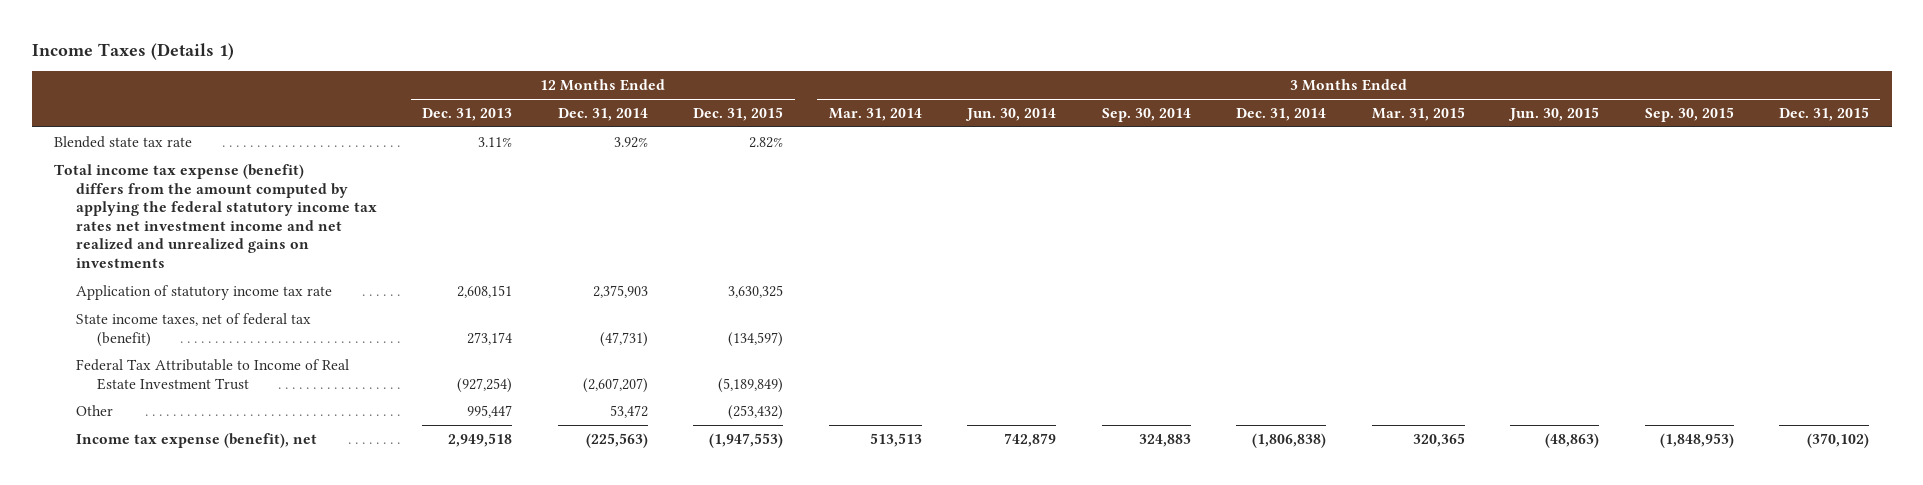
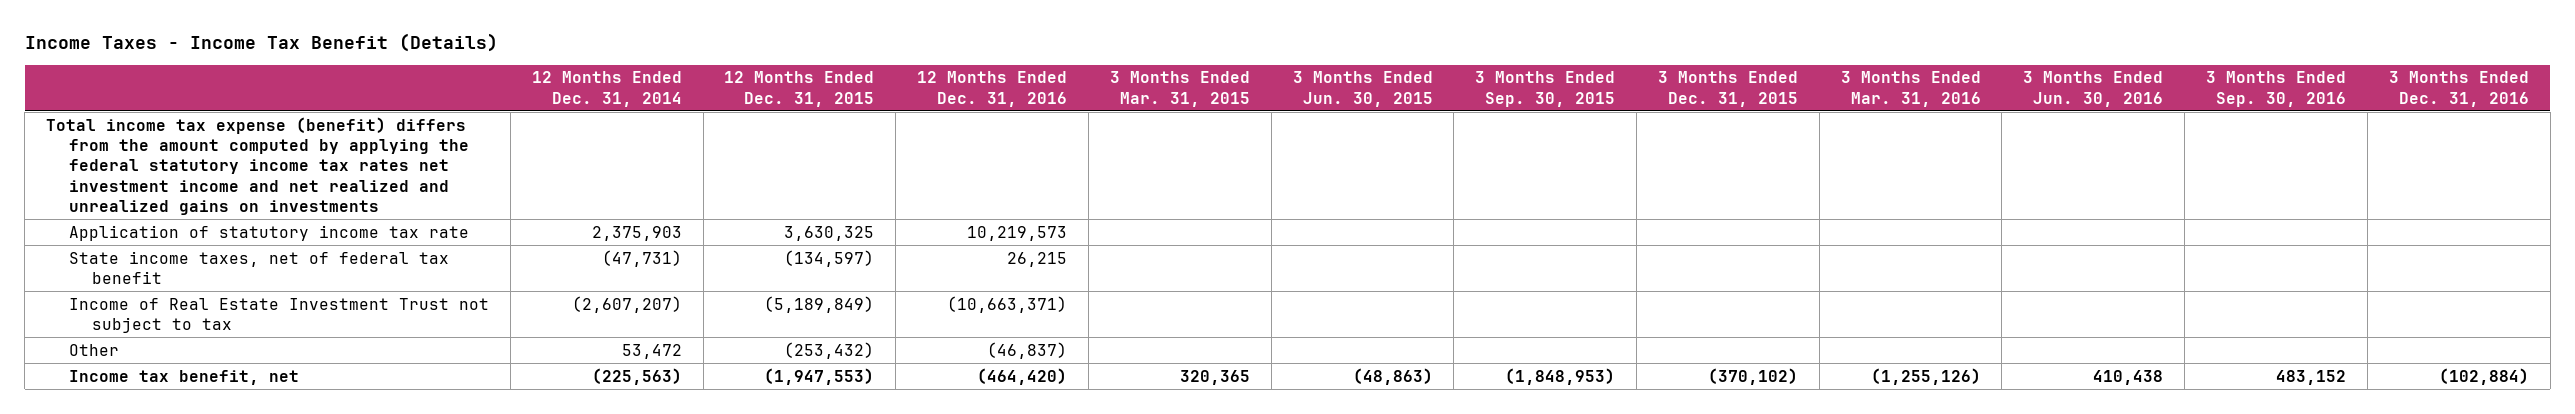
- Income Taxes (Details 1)
+ Income Taxes - Income Tax Benefit (Details)
- | 12 Months Ended Dec. 31, 2013 | 12 Months Ended Dec. 31, 2014 | 12 Months Ended Dec. 31, 2015 | 3 Months Ended Mar. 31, 2014 | 3 Months Ended Jun. 30, 2014 | 3 Months Ended Sep. 30, 2014 | 3 Months Ended Dec. 31, 2014 | 3 Months Ended Mar. 31, 2015 | 3 Months Ended Jun. 30, 2015 | 3 Months Ended Sep. 30, 2015 | 3 Months Ended Dec. 31, 2015
+ | 12 Months Ended Dec. 31, 2014 | 12 Months Ended Dec. 31, 2015 | 12 Months Ended Dec. 31, 2016 | 3 Months Ended Mar. 31, 2015 | 3 Months Ended Jun. 30, 2015 | 3 Months Ended Sep. 30, 2015 | 3 Months Ended Dec. 31, 2015 | 3 Months Ended Mar. 31, 2016 | 3 Months Ended Jun. 30, 2016 | 3 Months Ended Sep. 30, 2016 | 3 Months Ended Dec. 31, 2016
- Blended state tax rate | 3.11% | 3.92% | 2.82% | | | | | | | |
- State income taxes, net of federal tax (benefit) | 273,174 | (47,731) | (134,597) | | | | | | | |
- Federal Tax Attributable to Income of Real Estate Investment Trust | (927,254) | (2,607,207) | (5,189,849) | | | | | | | |
+ State income taxes, net of federal tax benefit | (47,731) | (134,597) | 26,215 | | | | | | | |
+ Income of Real Estate Investment Trust not subject to tax | (2,607,207) | (5,189,849) | (10,663,371) | | | | | | | |
- Income tax expense (benefit), net | 2,949,518 | (225,563) | (1,947,553) | 513,513 | 742,879 | 324,883 | (1,806,838) | 320,365 | (48,863) | (1,848,953) | (370,102)
+ Income tax benefit, net | (225,563) | (1,947,553) | (464,420) | 320,365 | (48,863) | (1,848,953) | (370,102) | (1,255,126) | 410,438 | 483,152 | (102,884)

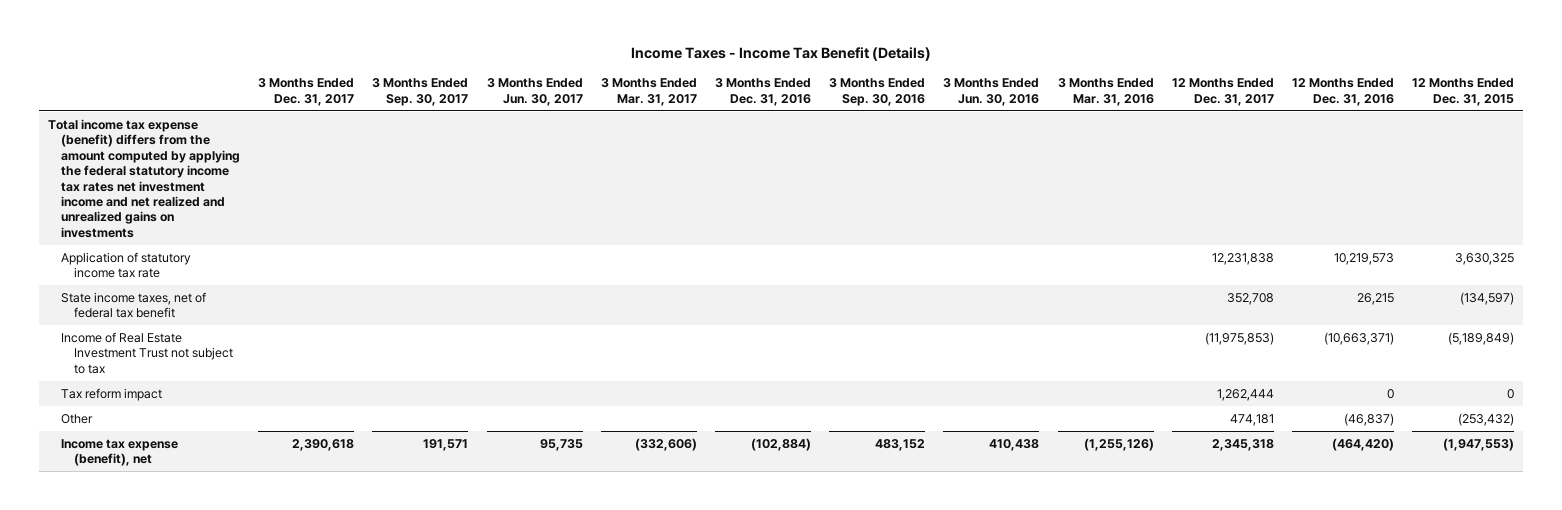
- | 12 Months Ended Dec. 31, 2014 | 12 Months Ended Dec. 31, 2015 | 12 Months Ended Dec. 31, 2016 | 3 Months Ended Mar. 31, 2015 | 3 Months Ended Jun. 30, 2015 | 3 Months Ended Sep. 30, 2015 | 3 Months Ended Dec. 31, 2015 | 3 Months Ended Mar. 31, 2016 | 3 Months Ended Jun. 30, 2016 | 3 Months Ended Sep. 30, 2016 | 3 Months Ended Dec. 31, 2016
+ | 3 Months Ended Dec. 31, 2017 | 3 Months Ended Sep. 30, 2017 | 3 Months Ended Jun. 30, 2017 | 3 Months Ended Mar. 31, 2017 | 3 Months Ended Dec. 31, 2016 | 3 Months Ended Sep. 30, 2016 | 3 Months Ended Jun. 30, 2016 | 3 Months Ended Mar. 31, 2016 | 12 Months Ended Dec. 31, 2017 | 12 Months Ended Dec. 31, 2016 | 12 Months Ended Dec. 31, 2015
+ Tax reform impact | | | | | | | | | 1,262,444 | 0 | 0
- Income tax benefit, net | (225,563) | (1,947,553) | (464,420) | 320,365 | (48,863) | (1,848,953) | (370,102) | (1,255,126) | 410,438 | 483,152 | (102,884)
+ Income tax expense (benefit), net | 2,390,618 | 191,571 | 95,735 | (332,606) | (102,884) | 483,152 | 410,438 | (1,255,126) | 2,345,318 | (464,420) | (1,947,553)

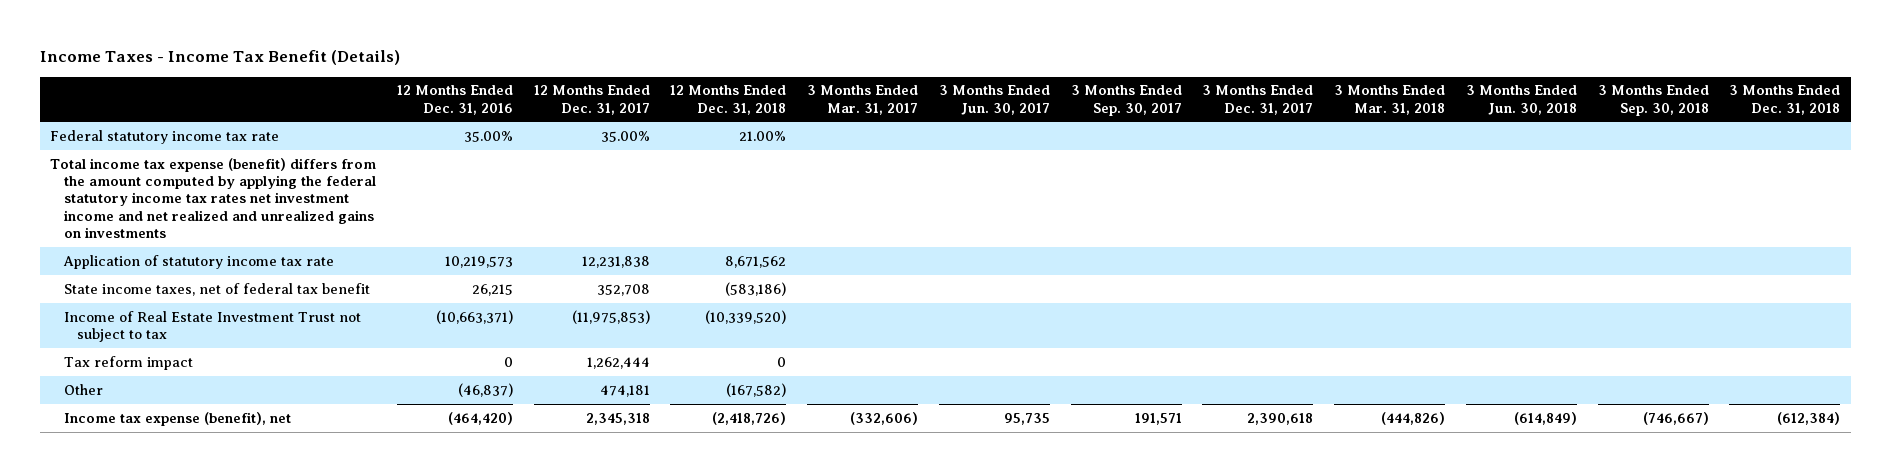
- | 3 Months Ended Dec. 31, 2017 | 3 Months Ended Sep. 30, 2017 | 3 Months Ended Jun. 30, 2017 | 3 Months Ended Mar. 31, 2017 | 3 Months Ended Dec. 31, 2016 | 3 Months Ended Sep. 30, 2016 | 3 Months Ended Jun. 30, 2016 | 3 Months Ended Mar. 31, 2016 | 12 Months Ended Dec. 31, 2017 | 12 Months Ended Dec. 31, 2016 | 12 Months Ended Dec. 31, 2015
+ | 12 Months Ended Dec. 31, 2016 | 12 Months Ended Dec. 31, 2017 | 12 Months Ended Dec. 31, 2018 | 3 Months Ended Mar. 31, 2017 | 3 Months Ended Jun. 30, 2017 | 3 Months Ended Sep. 30, 2017 | 3 Months Ended Dec. 31, 2017 | 3 Months Ended Mar. 31, 2018 | 3 Months Ended Jun. 30, 2018 | 3 Months Ended Sep. 30, 2018 | 3 Months Ended Dec. 31, 2018
+ Federal statutory income tax rate | 35.00% | 35.00% | 21.00% | | | | | | | |

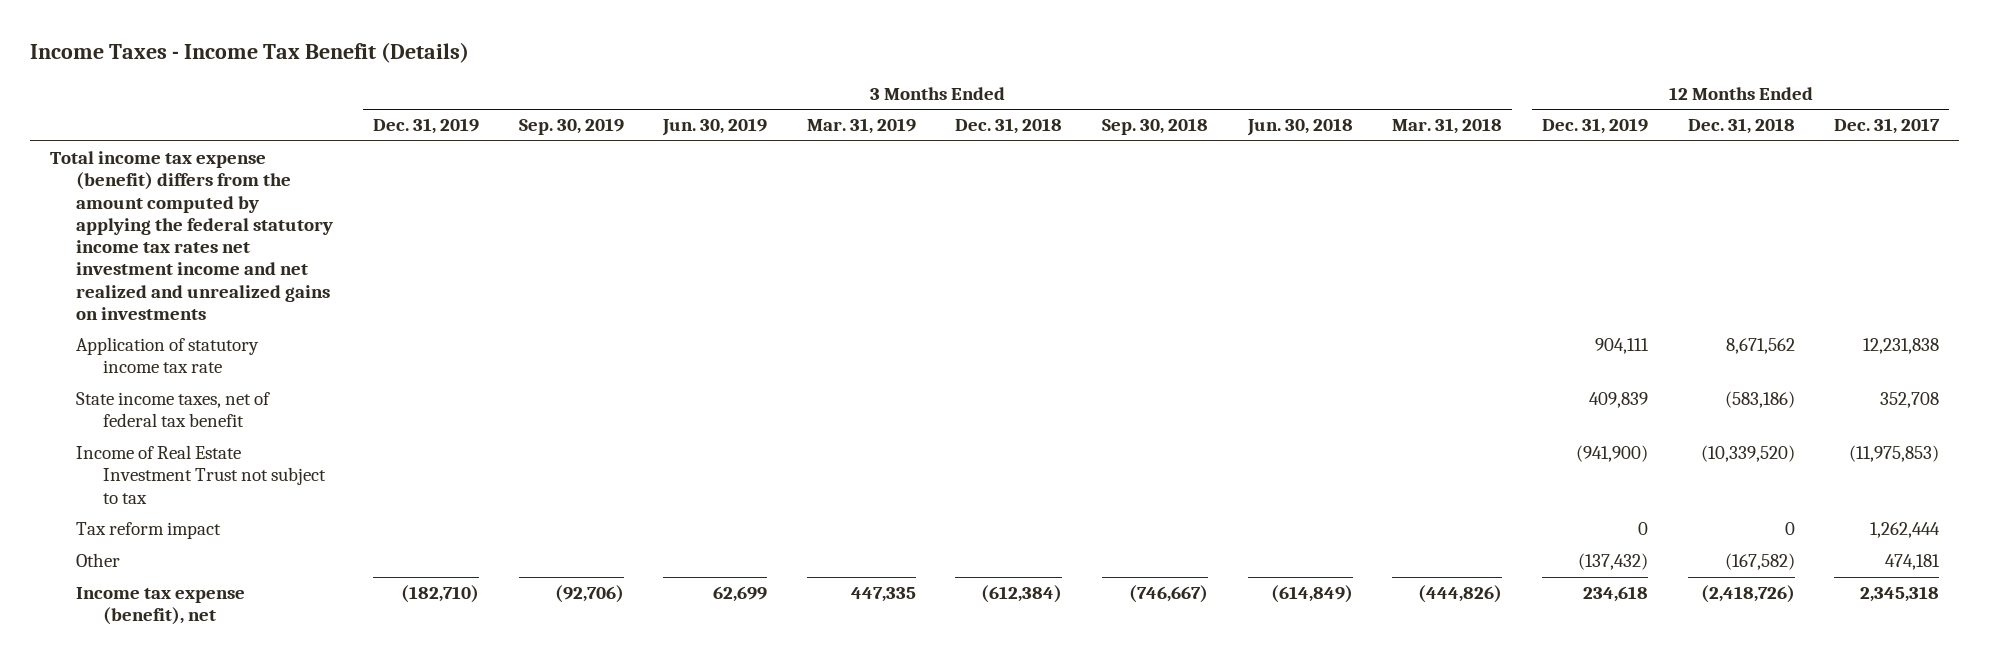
- | 12 Months Ended Dec. 31, 2016 | 12 Months Ended Dec. 31, 2017 | 12 Months Ended Dec. 31, 2018 | 3 Months Ended Mar. 31, 2017 | 3 Months Ended Jun. 30, 2017 | 3 Months Ended Sep. 30, 2017 | 3 Months Ended Dec. 31, 2017 | 3 Months Ended Mar. 31, 2018 | 3 Months Ended Jun. 30, 2018 | 3 Months Ended Sep. 30, 2018 | 3 Months Ended Dec. 31, 2018
+ | 3 Months Ended Dec. 31, 2019 | 3 Months Ended Sep. 30, 2019 | 3 Months Ended Jun. 30, 2019 | 3 Months Ended Mar. 31, 2019 | 3 Months Ended Dec. 31, 2018 | 3 Months Ended Sep. 30, 2018 | 3 Months Ended Jun. 30, 2018 | 3 Months Ended Mar. 31, 2018 | 12 Months Ended Dec. 31, 2019 | 12 Months Ended Dec. 31, 2018 | 12 Months Ended Dec. 31, 2017
- Federal statutory income tax rate | 35.00% | 35.00% | 21.00% | | | | | | | |

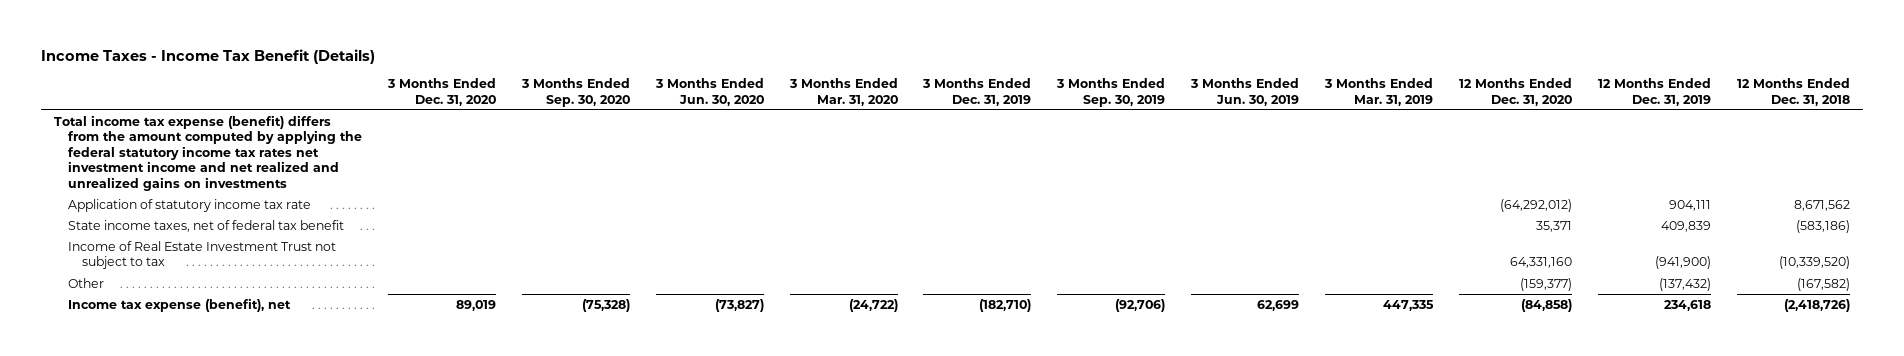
- | 3 Months Ended Dec. 31, 2019 | 3 Months Ended Sep. 30, 2019 | 3 Months Ended Jun. 30, 2019 | 3 Months Ended Mar. 31, 2019 | 3 Months Ended Dec. 31, 2018 | 3 Months Ended Sep. 30, 2018 | 3 Months Ended Jun. 30, 2018 | 3 Months Ended Mar. 31, 2018 | 12 Months Ended Dec. 31, 2019 | 12 Months Ended Dec. 31, 2018 | 12 Months Ended Dec. 31, 2017
+ | 3 Months Ended Dec. 31, 2020 | 3 Months Ended Sep. 30, 2020 | 3 Months Ended Jun. 30, 2020 | 3 Months Ended Mar. 31, 2020 | 3 Months Ended Dec. 31, 2019 | 3 Months Ended Sep. 30, 2019 | 3 Months Ended Jun. 30, 2019 | 3 Months Ended Mar. 31, 2019 | 12 Months Ended Dec. 31, 2020 | 12 Months Ended Dec. 31, 2019 | 12 Months Ended Dec. 31, 2018
- Tax reform impact | | | | | | | | | 0 | 0 | 1,262,444

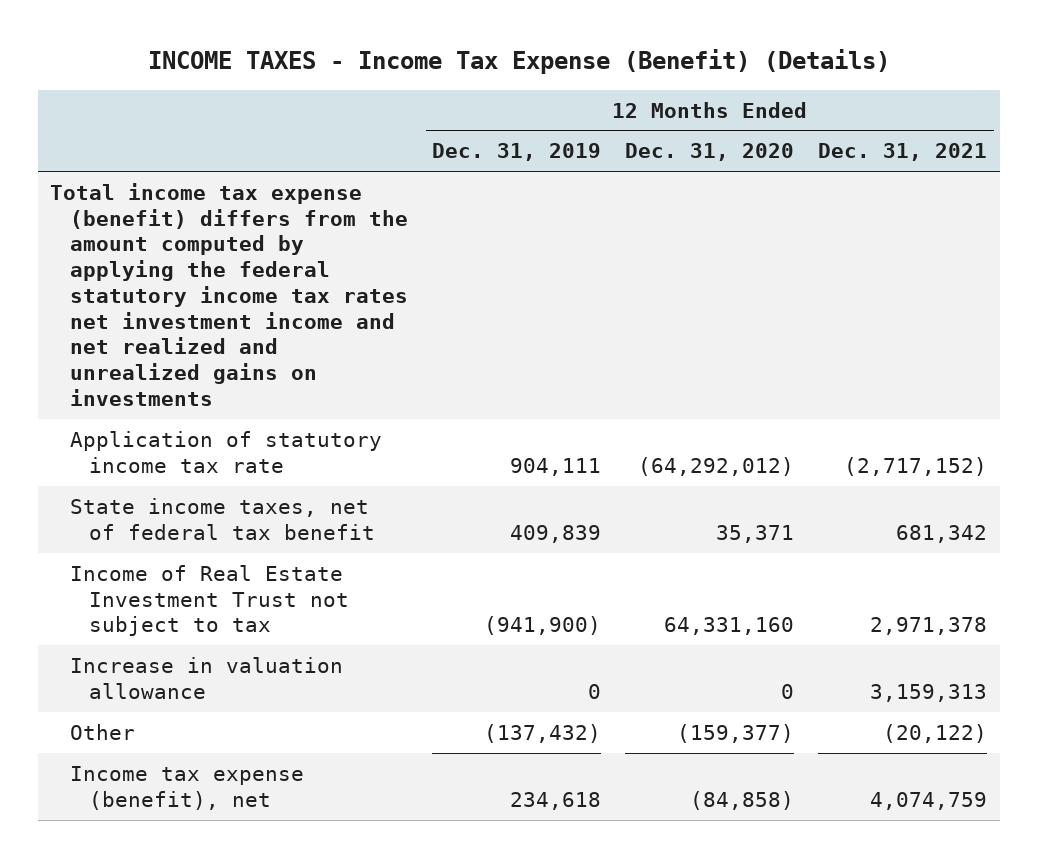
- Income Taxes - Income Tax Benefit (Details)
+ INCOME TAXES - Income Tax Expense (Benefit) (Details)
- | 3 Months Ended Dec. 31, 2020 | 3 Months Ended Sep. 30, 2020 | 3 Months Ended Jun. 30, 2020 | 3 Months Ended Mar. 31, 2020 | 3 Months Ended Dec. 31, 2019 | 3 Months Ended Sep. 30, 2019 | 3 Months Ended Jun. 30, 2019 | 3 Months Ended Mar. 31, 2019 | 12 Months Ended Dec. 31, 2020 | 12 Months Ended Dec. 31, 2019 | 12 Months Ended Dec. 31, 2018
+ | 12 Months Ended Dec. 31, 2019 | 12 Months Ended Dec. 31, 2020 | 12 Months Ended Dec. 31, 2021
+ Increase in valuation allowance | 0 | 0 | 3,159,313

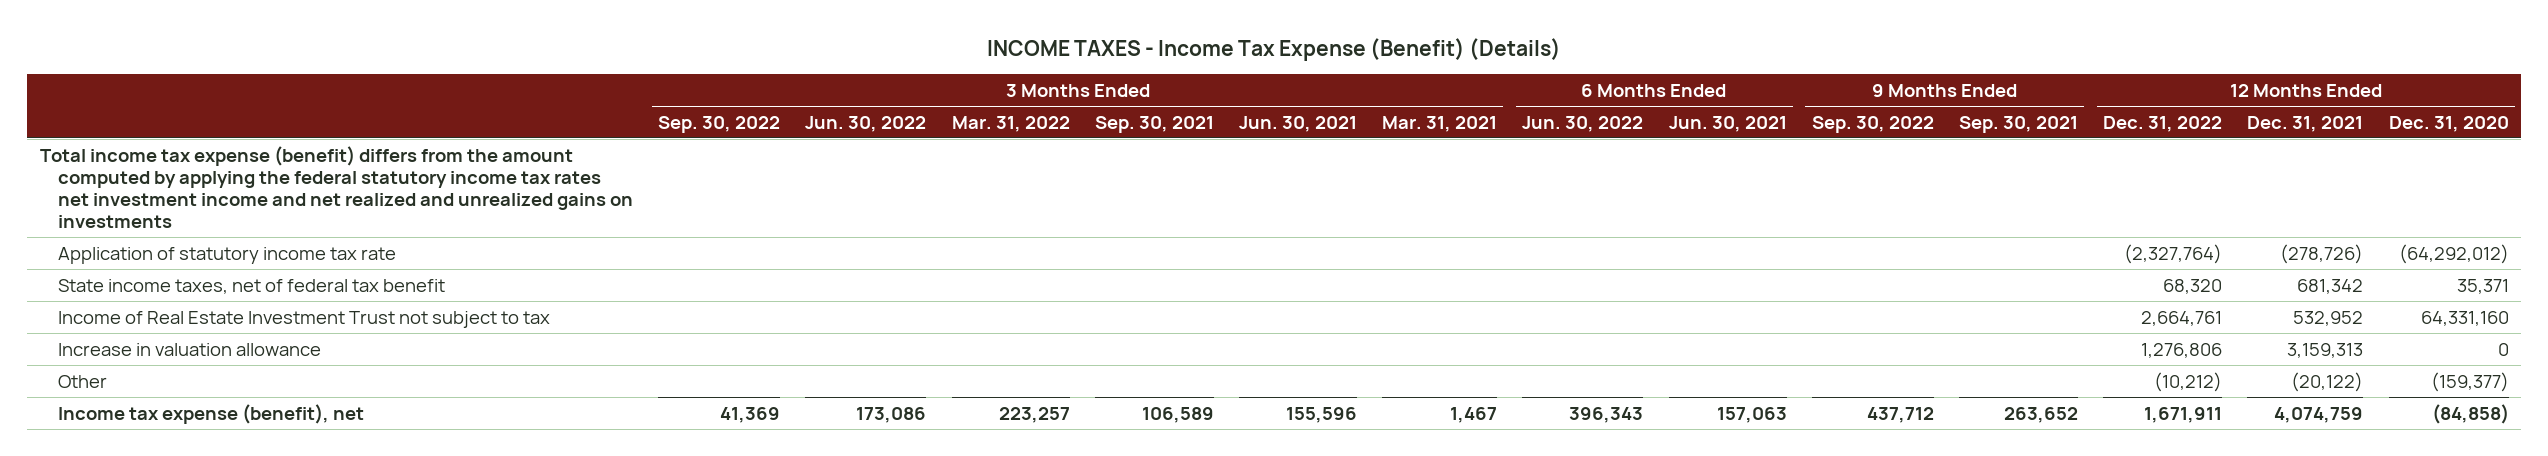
- | 12 Months Ended Dec. 31, 2019 | 12 Months Ended Dec. 31, 2020 | 12 Months Ended Dec. 31, 2021
+ | 3 Months Ended Sep. 30, 2022 | 3 Months Ended Jun. 30, 2022 | 3 Months Ended Mar. 31, 2022 | 3 Months Ended Sep. 30, 2021 | 3 Months Ended Jun. 30, 2021 | 3 Months Ended Mar. 31, 2021 | 6 Months Ended Jun. 30, 2022 | 6 Months Ended Jun. 30, 2021 | 9 Months Ended Sep. 30, 2022 | 9 Months Ended Sep. 30, 2021 | 12 Months Ended Dec. 31, 2022 | 12 Months Ended Dec. 31, 2021 | 12 Months Ended Dec. 31, 2020
- Application of statutory income tax rate | 904,111 | (64,292,012) | (2,717,152)
+ Application of statutory income tax rate | | | | | | | | | | | (2,327,764) | (278,726) | (64,292,012)
- Income of Real Estate Investment Trust not subject to tax | (941,900) | 64,331,160 | 2,971,378
+ Income of Real Estate Investment Trust not subject to tax | | | | | | | | | | | 2,664,761 | 532,952 | 64,331,160

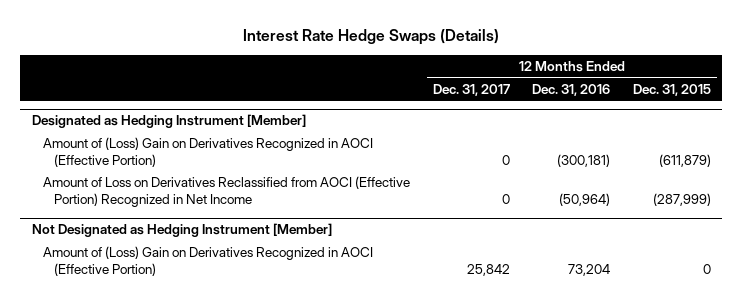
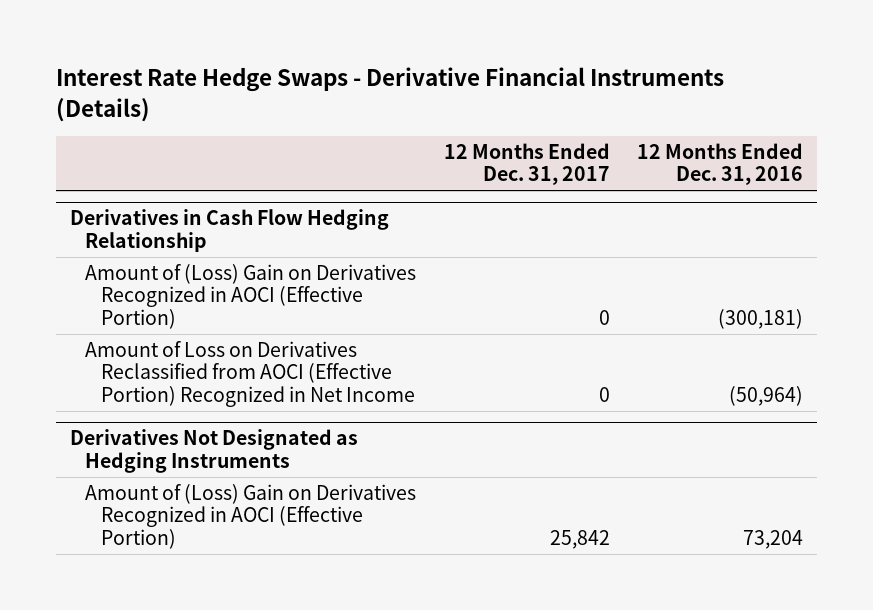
- Interest Rate Hedge Swaps (Details)
+ Interest Rate Hedge Swaps - Derivative Financial Instruments (Details)
- | 12 Months Ended Dec. 31, 2017 | 12 Months Ended Dec. 31, 2016 | 12 Months Ended Dec. 31, 2015
+ | 12 Months Ended Dec. 31, 2017 | 12 Months Ended Dec. 31, 2016
- Designated as Hedging Instrument [Member]
+ Derivatives in Cash Flow Hedging Relationship
- Not Designated as Hedging Instrument [Member]
+ Derivatives Not Designated as Hedging Instruments

